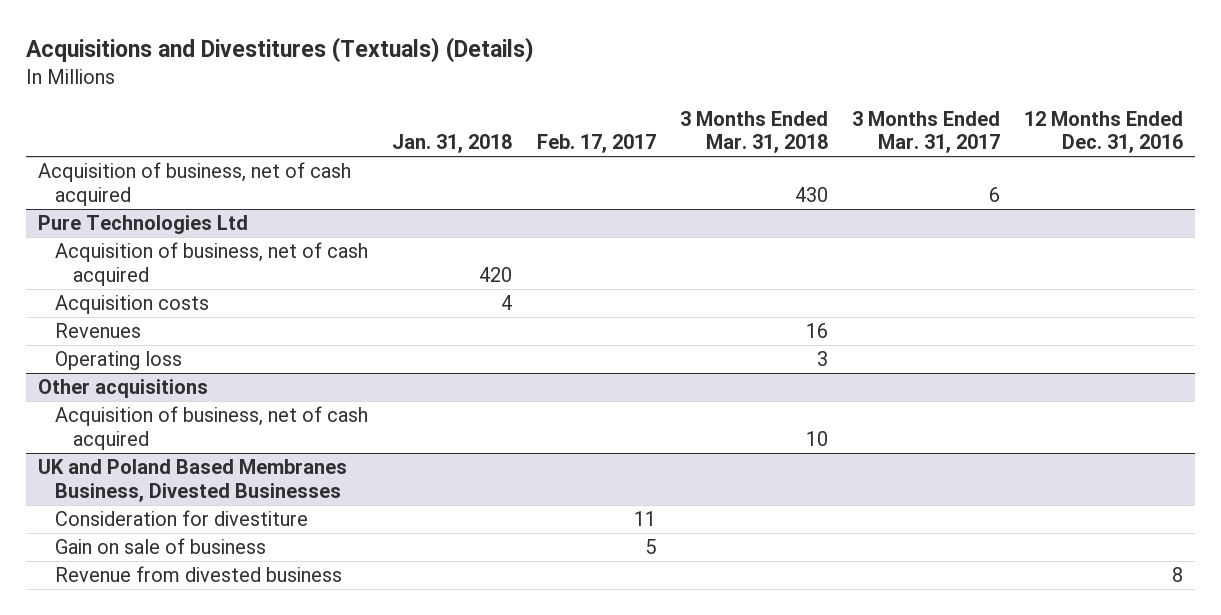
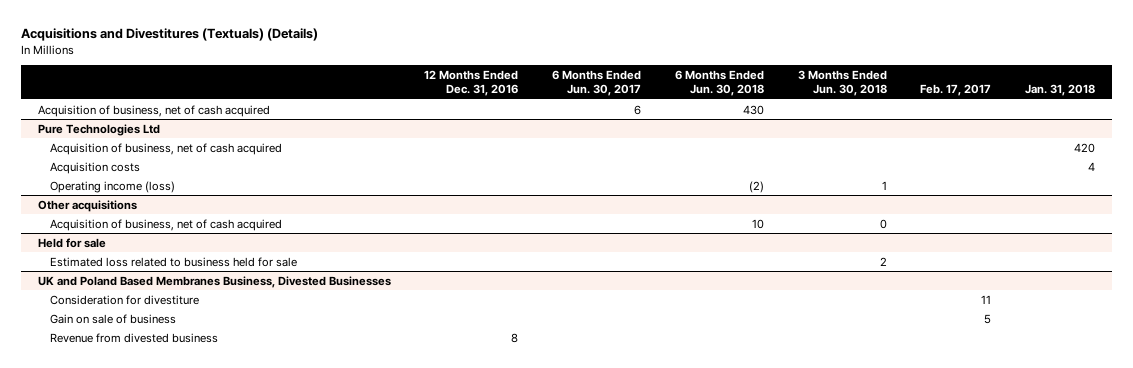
- | Jan. 31, 2018 | Feb. 17, 2017 | 3 Months Ended Mar. 31, 2018 | 3 Months Ended Mar. 31, 2017 | 12 Months Ended Dec. 31, 2016
+ | 12 Months Ended Dec. 31, 2016 | 6 Months Ended Jun. 30, 2017 | 6 Months Ended Jun. 30, 2018 | 3 Months Ended Jun. 30, 2018 | Feb. 17, 2017 | Jan. 31, 2018
@ Pure Technologies Ltd
- Revenues | | | 16 | |
- Operating loss | | | 3 | |
+ Operating income (loss) | | | (2) | 1 | |
+ Held for sale
+ Estimated loss related to business held for sale | | | | 2 | |

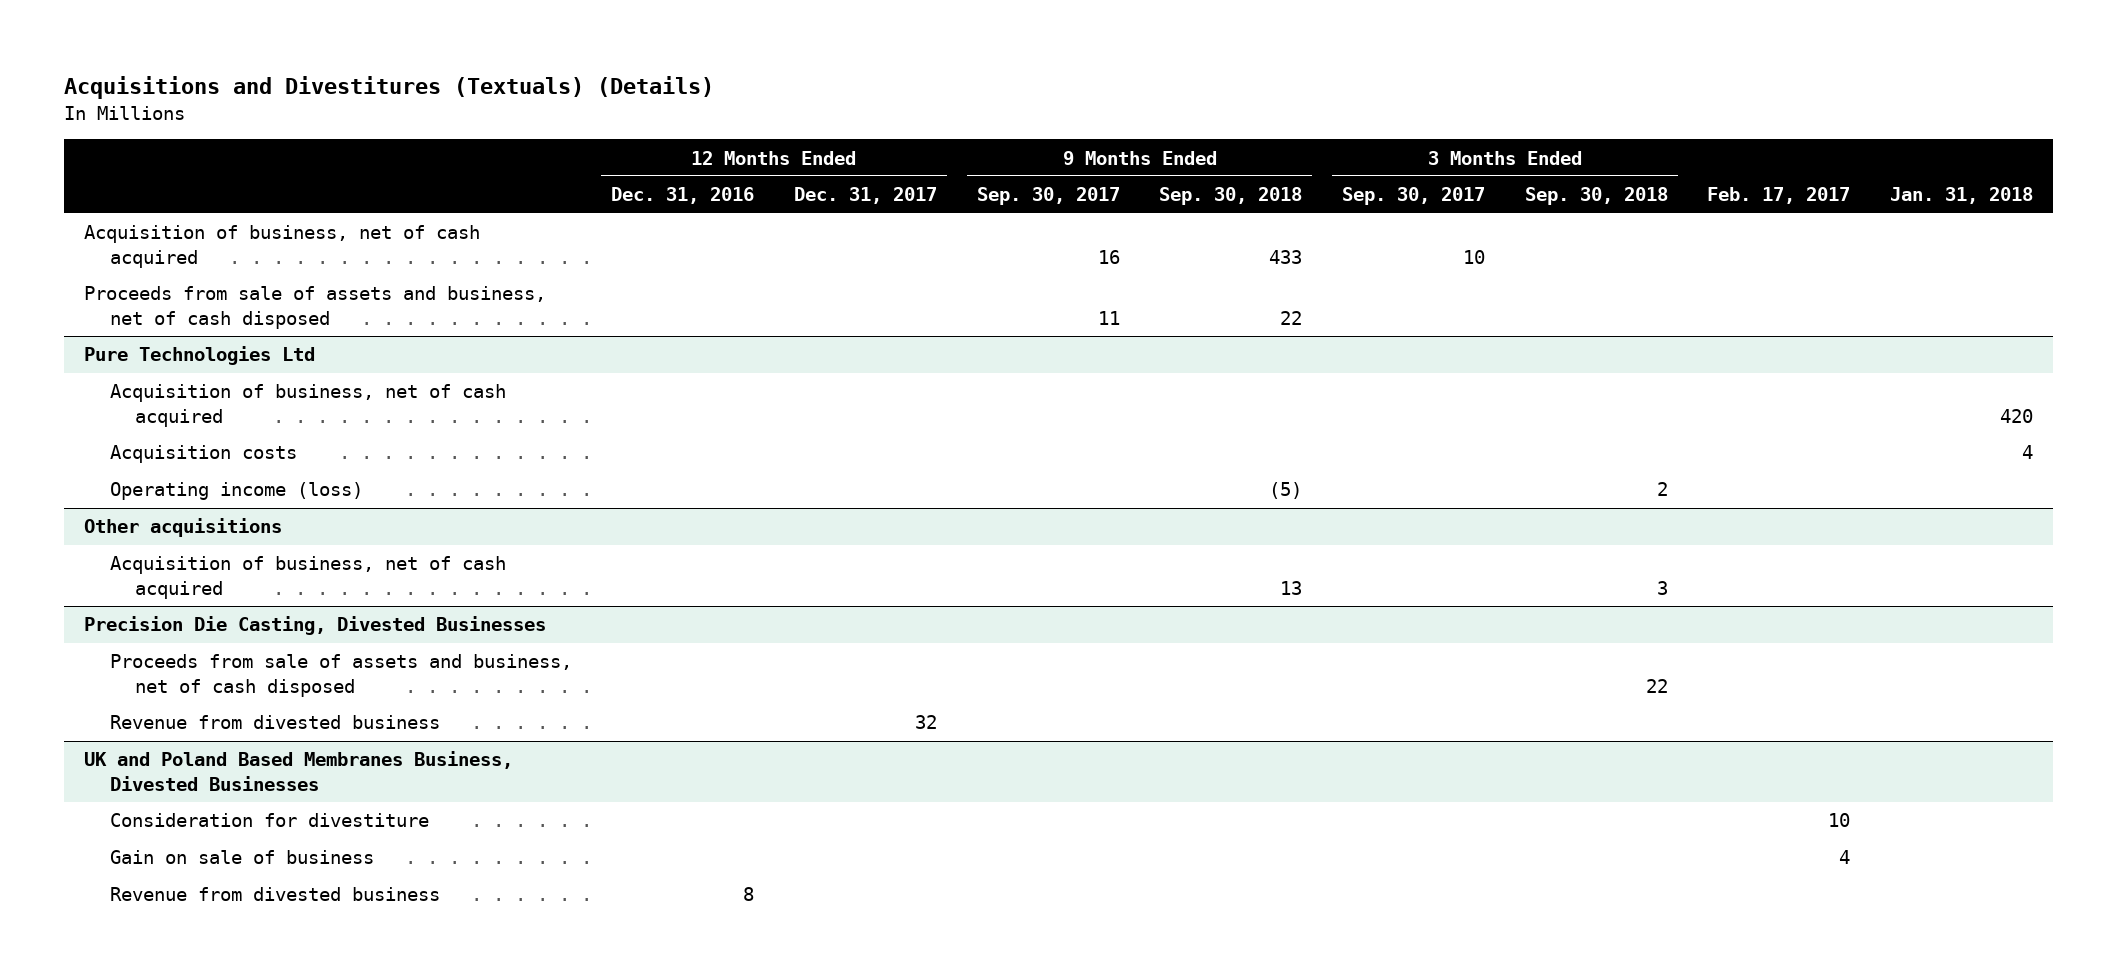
- | 12 Months Ended Dec. 31, 2016 | 6 Months Ended Jun. 30, 2017 | 6 Months Ended Jun. 30, 2018 | 3 Months Ended Jun. 30, 2018 | Feb. 17, 2017 | Jan. 31, 2018
+ | 12 Months Ended Dec. 31, 2016 | 12 Months Ended Dec. 31, 2017 | 9 Months Ended Sep. 30, 2017 | 9 Months Ended Sep. 30, 2018 | 3 Months Ended Sep. 30, 2017 | 3 Months Ended Sep. 30, 2018 | Feb. 17, 2017 | Jan. 31, 2018
+ Proceeds from sale of assets and business, net of cash disposed | | | 11 | 22 | | | |
- Held for sale
- Estimated loss related to business held for sale | | | | 2 | |
+ Precision Die Casting, Divested Businesses
+ Proceeds from sale of assets and business, net of cash disposed | | | | | | 22 | |
+ Revenue from divested business | | 32 | | | | | |
@ UK and Poland Based Membranes Business, Divested Businesses
- Consideration for divestiture | | | | | 11 |
- Gain on sale of business | | | | | 5 |
+ Consideration for divestiture | | | | | | | 10 |
+ Gain on sale of business | | | | | | | 4 |

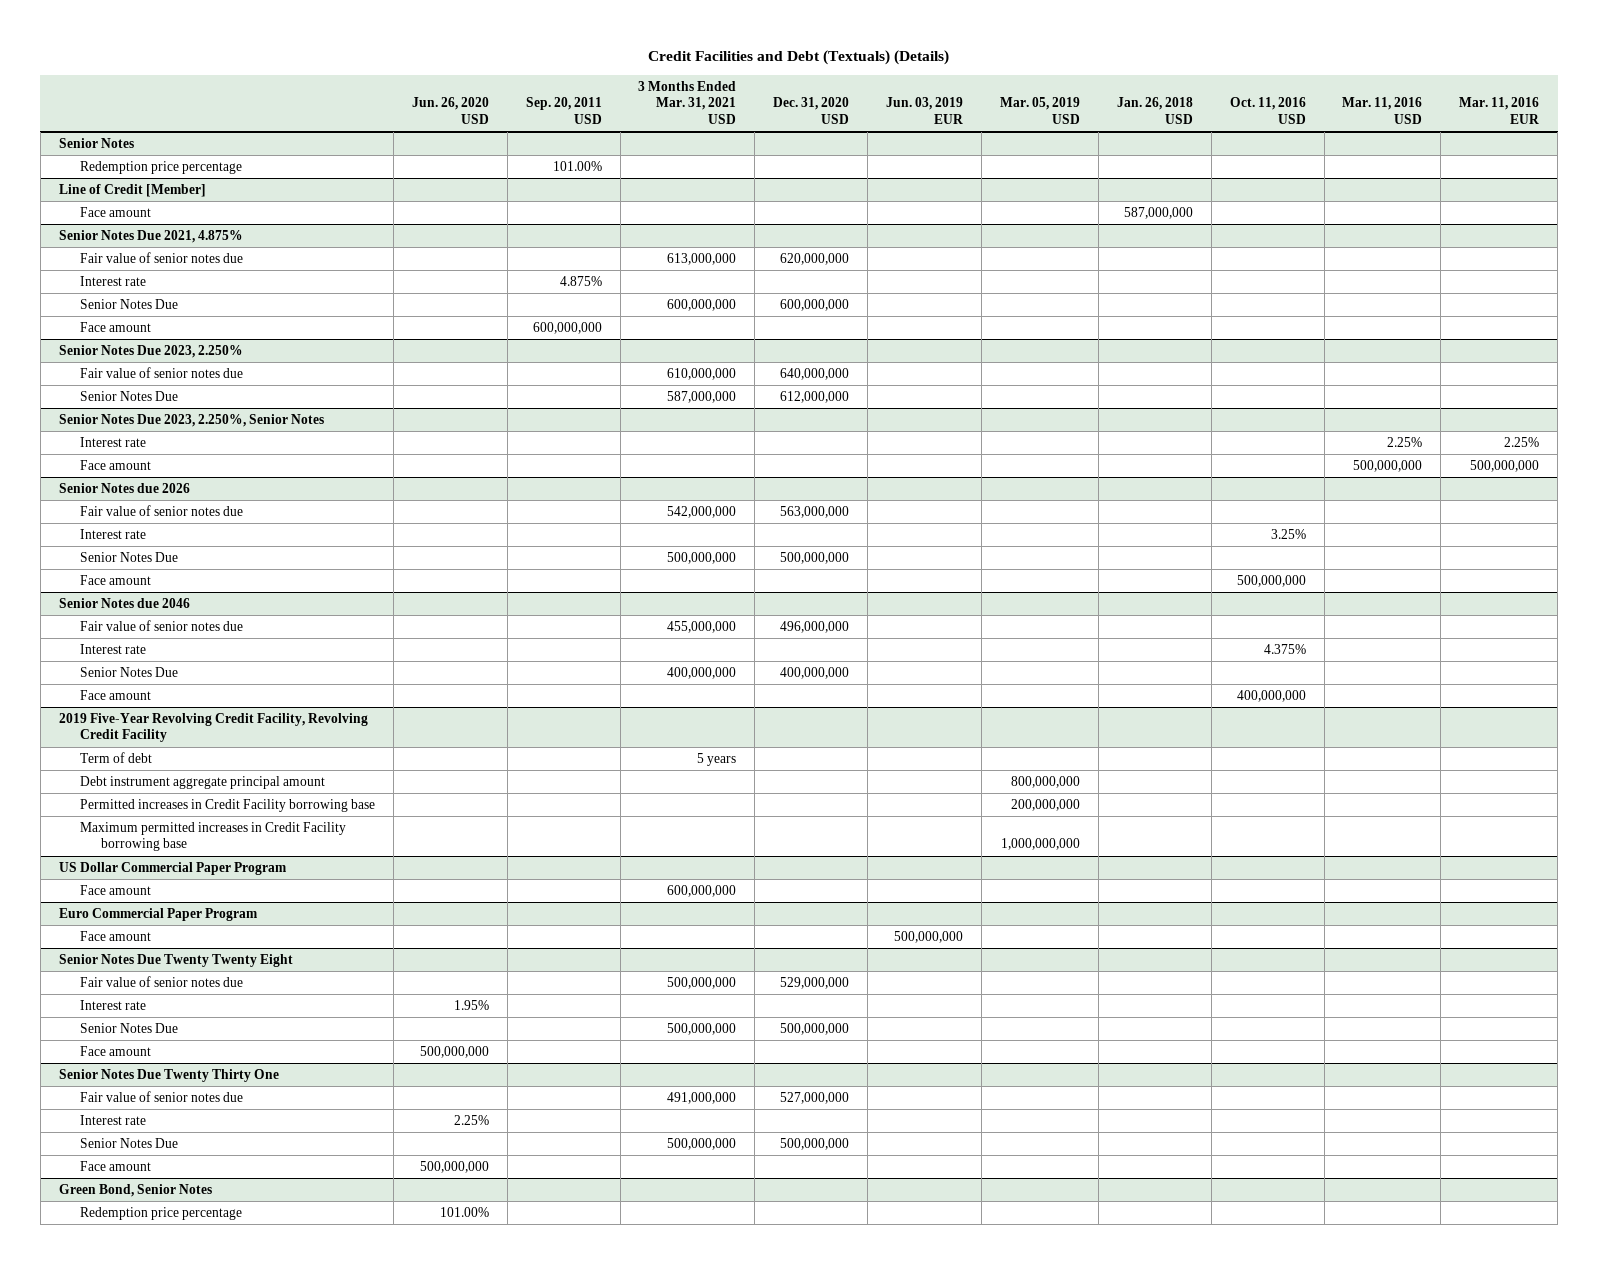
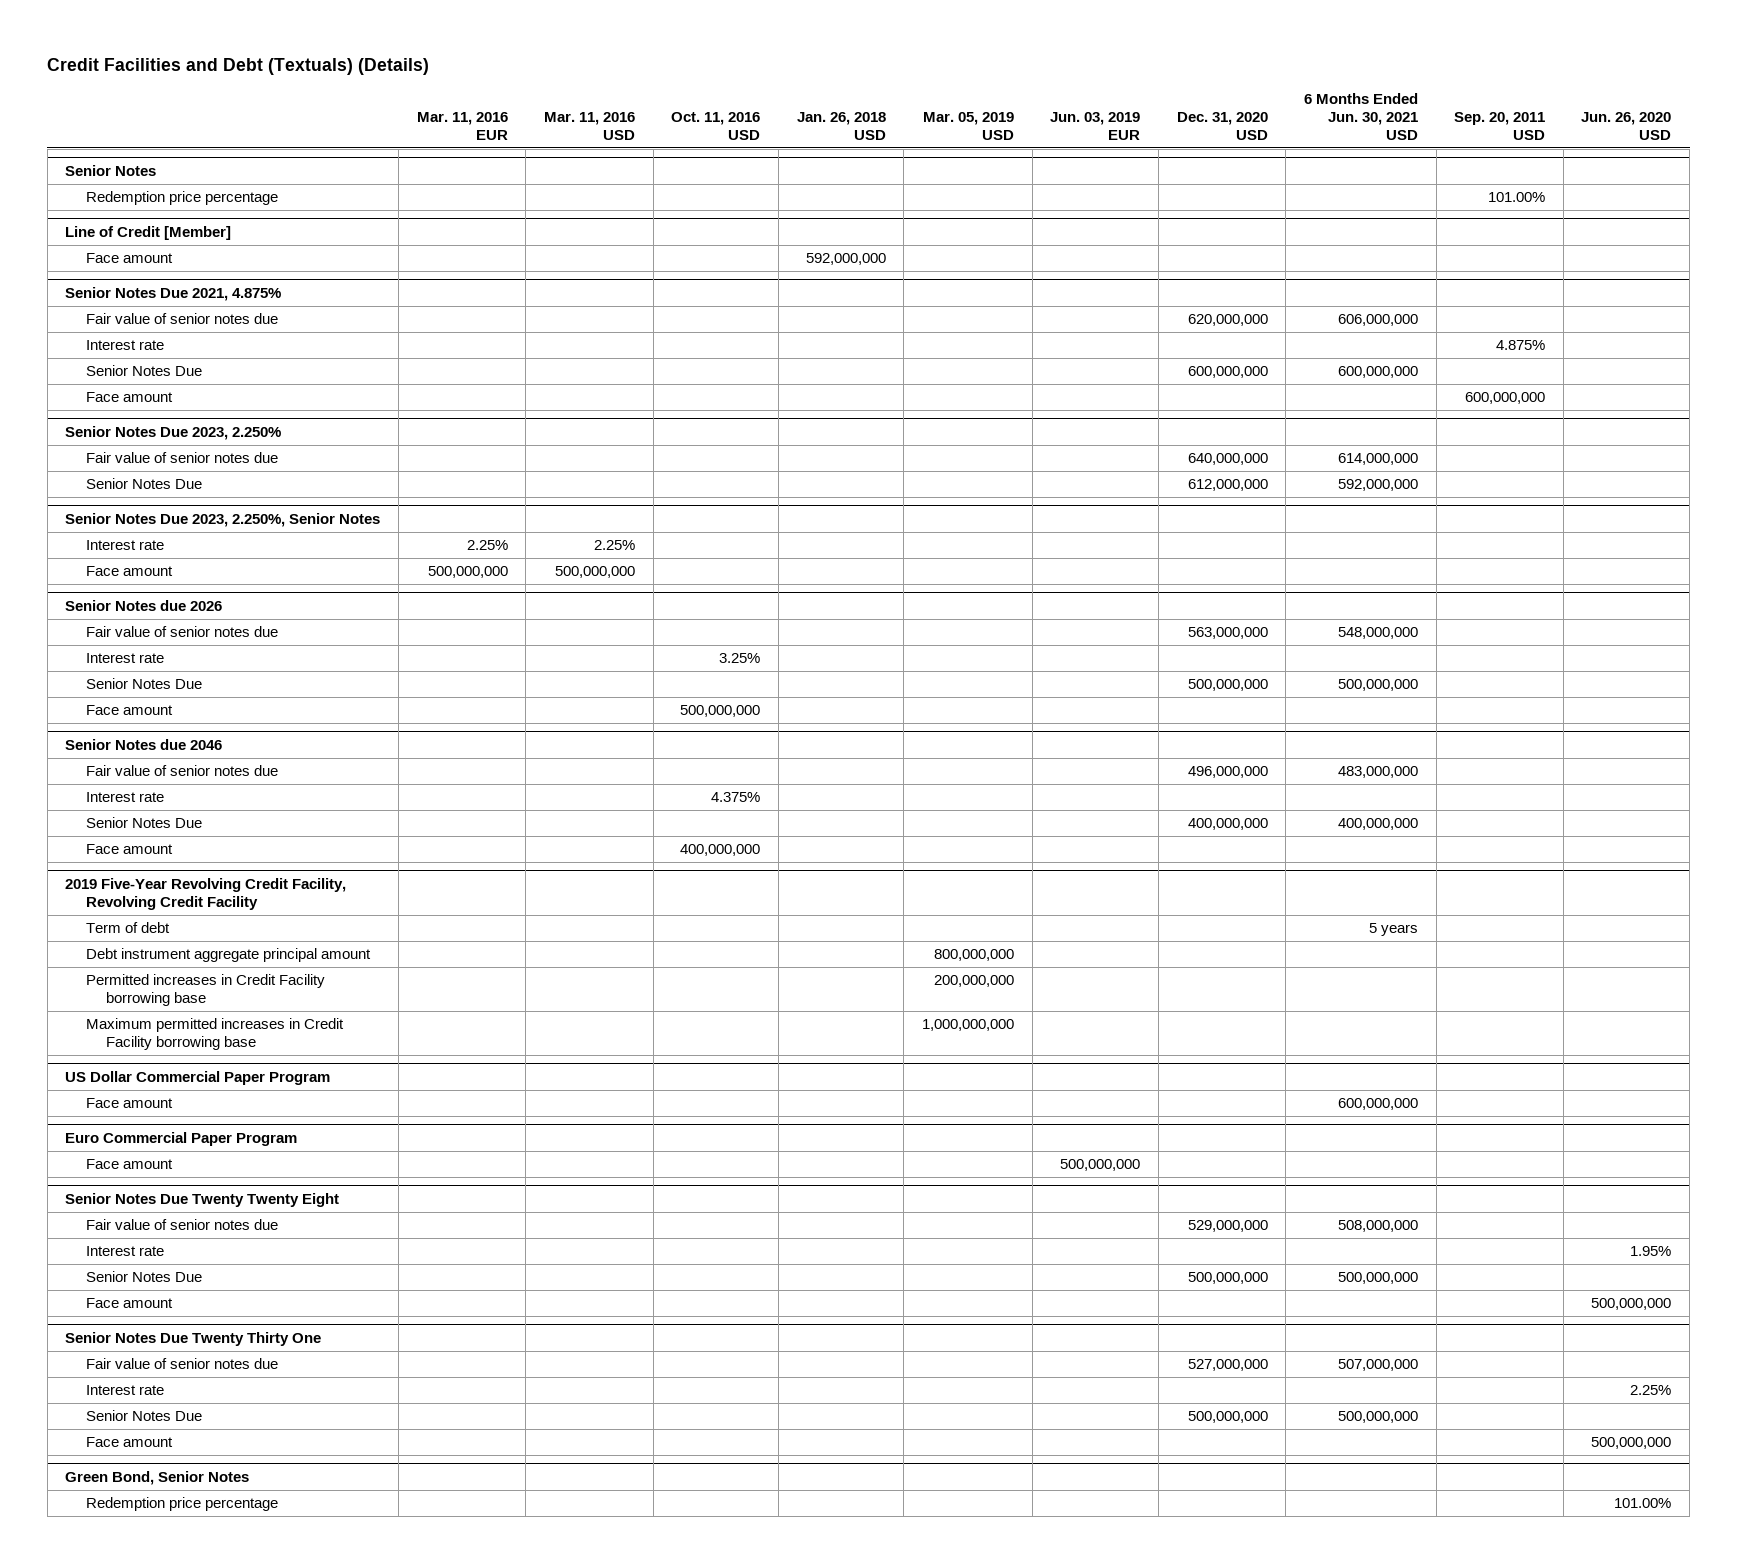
- | Jun. 26, 2020 USD | Sep. 20, 2011 USD | 3 Months Ended Mar. 31, 2021 USD | Dec. 31, 2020 USD | Jun. 03, 2019 EUR | Mar. 05, 2019 USD | Jan. 26, 2018 USD | Oct. 11, 2016 USD | Mar. 11, 2016 USD | Mar. 11, 2016 EUR
+ | Mar. 11, 2016 EUR | Mar. 11, 2016 USD | Oct. 11, 2016 USD | Jan. 26, 2018 USD | Mar. 05, 2019 USD | Jun. 03, 2019 EUR | Dec. 31, 2020 USD | 6 Months Ended Jun. 30, 2021 USD | Sep. 20, 2011 USD | Jun. 26, 2020 USD
@ Line of Credit [Member]
- Face amount | | | | | | | 587,000,000 | | |
+ Face amount | | | | 592,000,000 | | | | | |

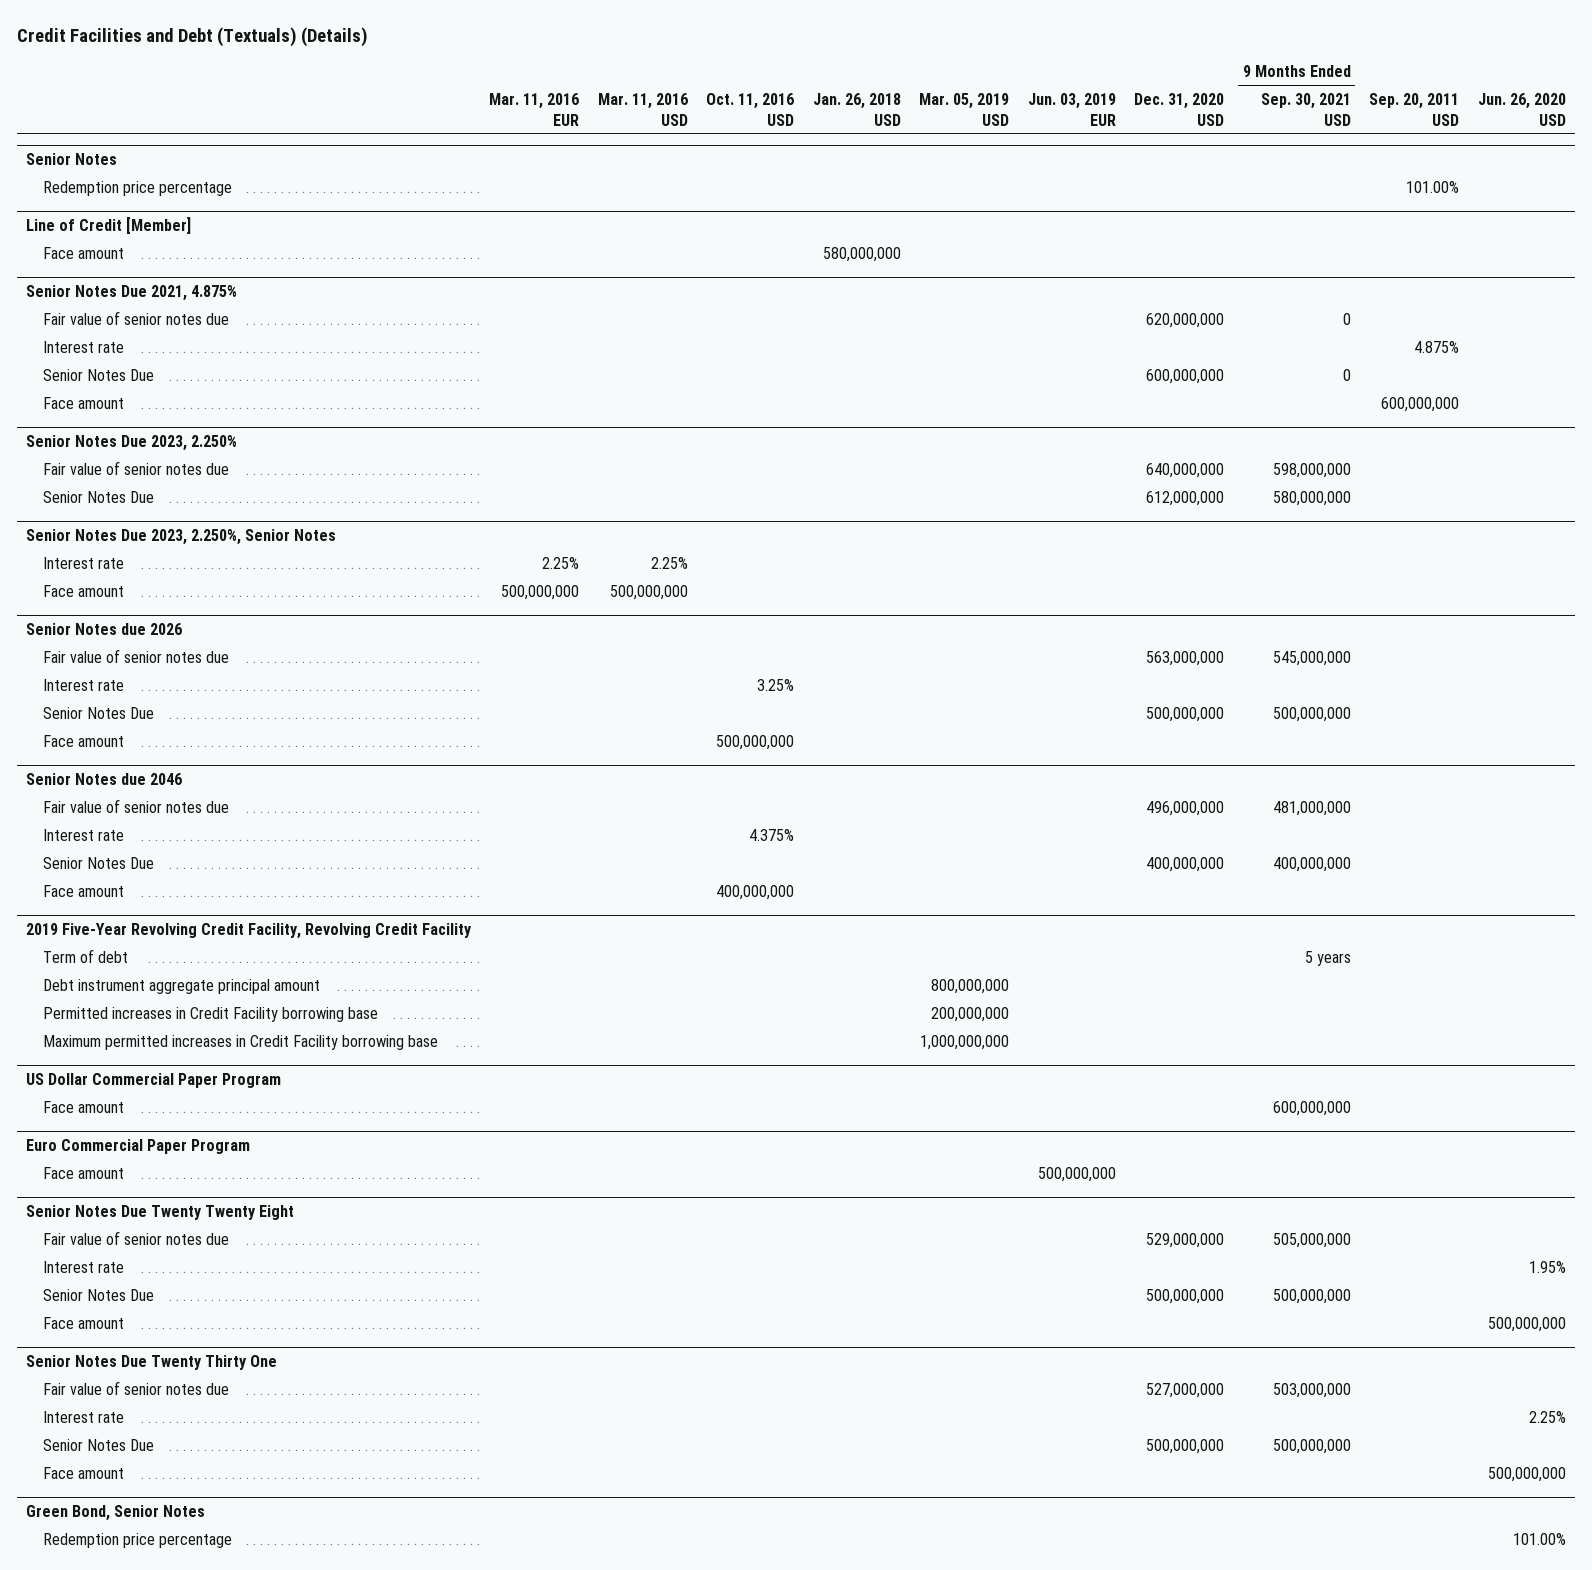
- | Mar. 11, 2016 EUR | Mar. 11, 2016 USD | Oct. 11, 2016 USD | Jan. 26, 2018 USD | Mar. 05, 2019 USD | Jun. 03, 2019 EUR | Dec. 31, 2020 USD | 6 Months Ended Jun. 30, 2021 USD | Sep. 20, 2011 USD | Jun. 26, 2020 USD
+ | Mar. 11, 2016 EUR | Mar. 11, 2016 USD | Oct. 11, 2016 USD | Jan. 26, 2018 USD | Mar. 05, 2019 USD | Jun. 03, 2019 EUR | Dec. 31, 2020 USD | 9 Months Ended Sep. 30, 2021 USD | Sep. 20, 2011 USD | Jun. 26, 2020 USD
@ Line of Credit [Member]
- Face amount | | | | 592,000,000 | | | | | |
+ Face amount | | | | 580,000,000 | | | | | |

